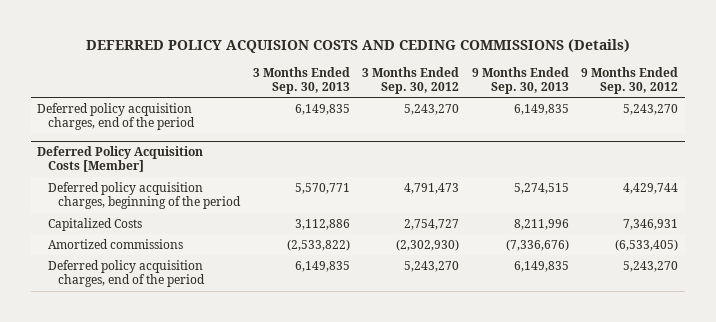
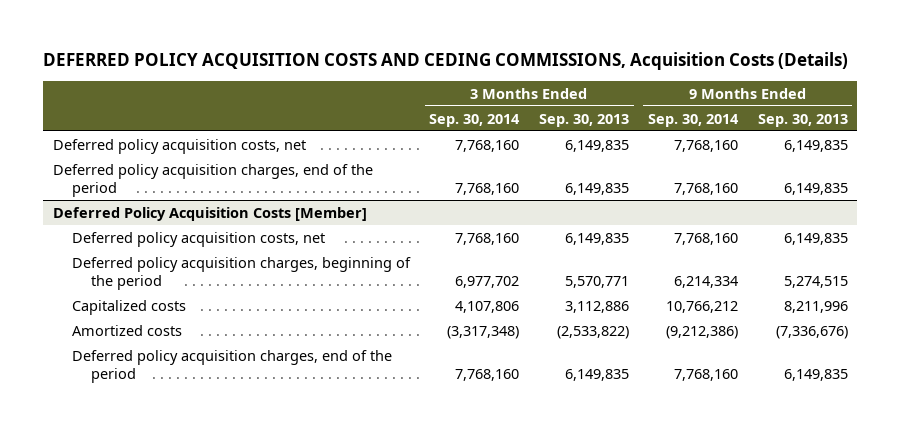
- DEFERRED POLICY ACQUISION COSTS AND CEDING COMMISSIONS (Details)
+ DEFERRED POLICY ACQUISITION COSTS AND CEDING COMMISSIONS, Acquisition Costs (Details)
- | 3 Months Ended Sep. 30, 2013 | 3 Months Ended Sep. 30, 2012 | 9 Months Ended Sep. 30, 2013 | 9 Months Ended Sep. 30, 2012
+ | 3 Months Ended Sep. 30, 2014 | 3 Months Ended Sep. 30, 2013 | 9 Months Ended Sep. 30, 2014 | 9 Months Ended Sep. 30, 2013
+ Deferred policy acquisition costs, net | 7,768,160 | 6,149,835 | 7,768,160 | 6,149,835
@ Deferred Policy Acquisition Costs [Member]
+ Deferred policy acquisition costs, net | 7,768,160 | 6,149,835 | 7,768,160 | 6,149,835
- Capitalized Costs | 3,112,886 | 2,754,727 | 8,211,996 | 7,346,931
- Amortized commissions | (2,533,822) | (2,302,930) | (7,336,676) | (6,533,405)
+ Capitalized costs | 4,107,806 | 3,112,886 | 10,766,212 | 8,211,996
+ Amortized costs | (3,317,348) | (2,533,822) | (9,212,386) | (7,336,676)

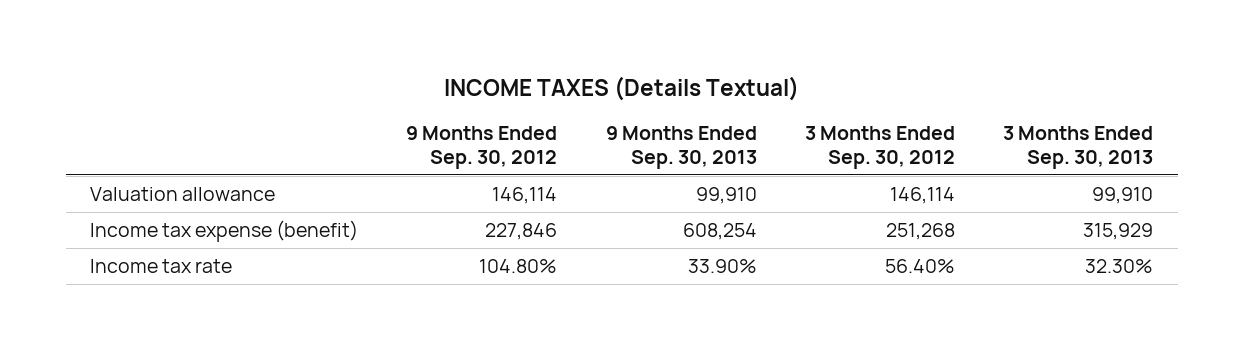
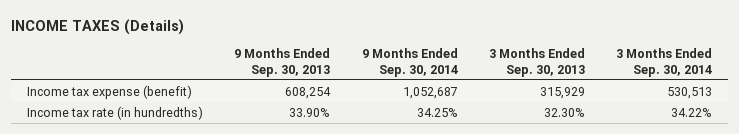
- INCOME TAXES (Details Textual)
+ INCOME TAXES (Details)
- | 9 Months Ended Sep. 30, 2012 | 9 Months Ended Sep. 30, 2013 | 3 Months Ended Sep. 30, 2012 | 3 Months Ended Sep. 30, 2013
+ | 9 Months Ended Sep. 30, 2013 | 9 Months Ended Sep. 30, 2014 | 3 Months Ended Sep. 30, 2013 | 3 Months Ended Sep. 30, 2014
- Valuation allowance | 146,114 | 99,910 | 146,114 | 99,910
- Income tax rate | 104.80% | 33.90% | 56.40% | 32.30%
+ Income tax rate (in hundredths) | 33.90% | 34.25% | 32.30% | 34.22%

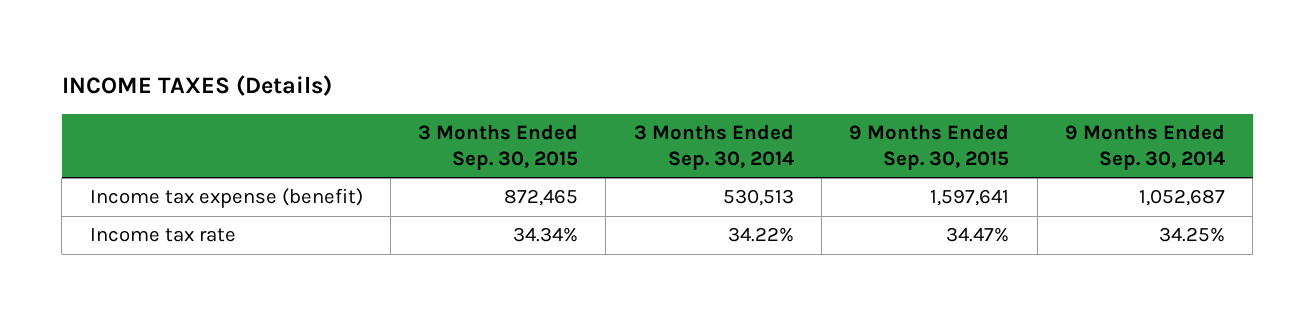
- | 9 Months Ended Sep. 30, 2013 | 9 Months Ended Sep. 30, 2014 | 3 Months Ended Sep. 30, 2013 | 3 Months Ended Sep. 30, 2014
+ | 3 Months Ended Sep. 30, 2015 | 3 Months Ended Sep. 30, 2014 | 9 Months Ended Sep. 30, 2015 | 9 Months Ended Sep. 30, 2014
- Income tax rate (in hundredths) | 33.90% | 34.25% | 32.30% | 34.22%
+ Income tax rate | 34.34% | 34.22% | 34.47% | 34.25%

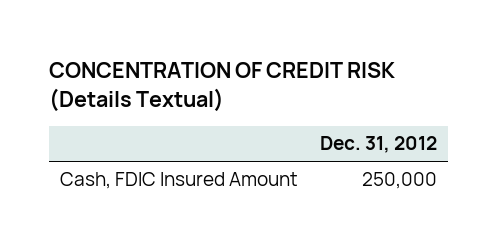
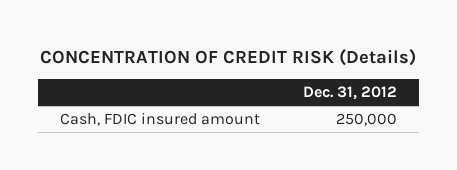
- CONCENTRATION OF CREDIT RISK (Details Textual)
+ CONCENTRATION OF CREDIT RISK (Details)
- Cash, FDIC Insured Amount | 250,000
+ Cash, FDIC insured amount | 250,000

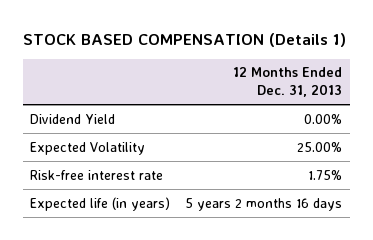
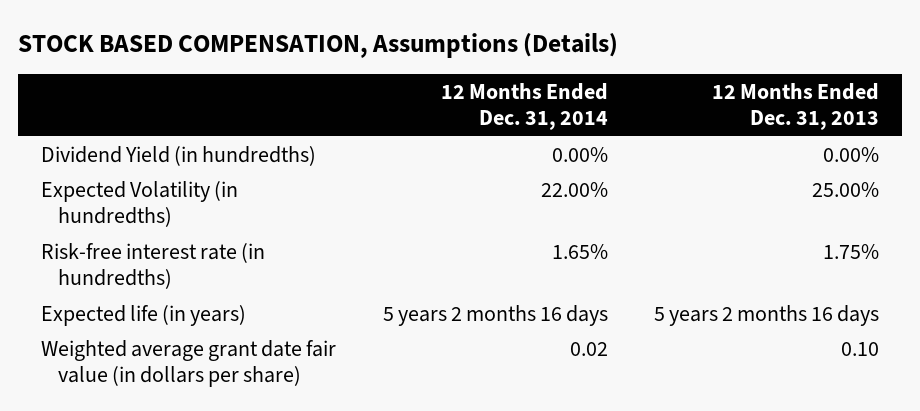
- STOCK BASED COMPENSATION (Details 1)
+ STOCK BASED COMPENSATION, Assumptions (Details)
- | 12 Months Ended Dec. 31, 2013
+ | 12 Months Ended Dec. 31, 2014 | 12 Months Ended Dec. 31, 2013
- Dividend Yield | 0.00%
- Expected Volatility | 25.00%
- Risk-free interest rate | 1.75%
+ Dividend Yield (in hundredths) | 0.00% | 0.00%
+ Expected Volatility (in hundredths) | 22.00% | 25.00%
+ Risk-free interest rate (in hundredths) | 1.65% | 1.75%
+ Weighted average grant date fair value (in dollars per share) | 0.02 | 0.10

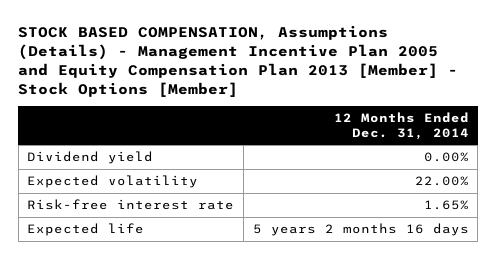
- STOCK BASED COMPENSATION, Assumptions (Details)
+ STOCK BASED COMPENSATION, Assumptions (Details) - Management Incentive Plan 2005 and Equity Compensation Plan 2013 [Member] - Stock Options [Member]
- | 12 Months Ended Dec. 31, 2014 | 12 Months Ended Dec. 31, 2013
+ | 12 Months Ended Dec. 31, 2014
- Dividend Yield (in hundredths) | 0.00% | 0.00%
- Expected Volatility (in hundredths) | 22.00% | 25.00%
- Risk-free interest rate (in hundredths) | 1.65% | 1.75%
- Expected life (in years) | 5 years 2 months 16 days | 5 years 2 months 16 days
- Weighted average grant date fair value (in dollars per share) | 0.02 | 0.10
+ Dividend yield | 0.00%
+ Expected volatility | 22.00%
+ Risk-free interest rate | 1.65%
+ Expected life | 5 years 2 months 16 days

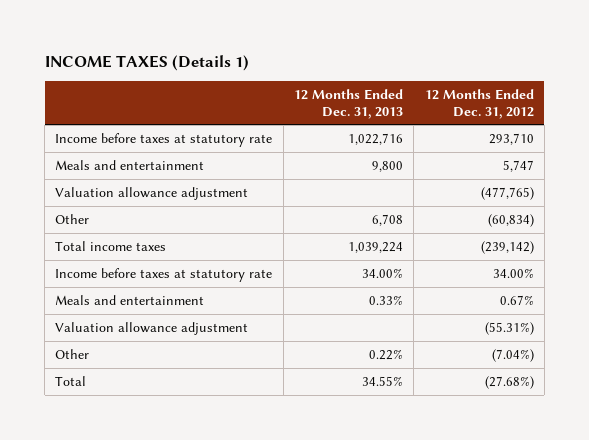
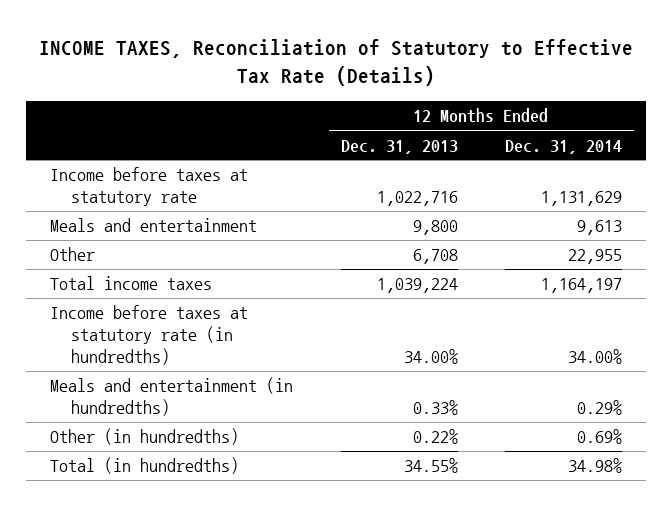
- INCOME TAXES (Details 1)
+ INCOME TAXES, Reconciliation of Statutory to Effective Tax Rate (Details)
- | 12 Months Ended Dec. 31, 2013 | 12 Months Ended Dec. 31, 2012
+ | 12 Months Ended Dec. 31, 2013 | 12 Months Ended Dec. 31, 2014
- Valuation allowance adjustment | | (477,765)
- Income before taxes at statutory rate | 34.00% | 34.00%
- Meals and entertainment | 0.33% | 0.67%
- Valuation allowance adjustment | | (55.31%)
- Other | 0.22% | (7.04%)
- Total | 34.55% | (27.68%)
+ Income before taxes at statutory rate (in hundredths) | 34.00% | 34.00%
+ Meals and entertainment (in hundredths) | 0.33% | 0.29%
+ Other (in hundredths) | 0.22% | 0.69%
+ Total (in hundredths) | 34.55% | 34.98%

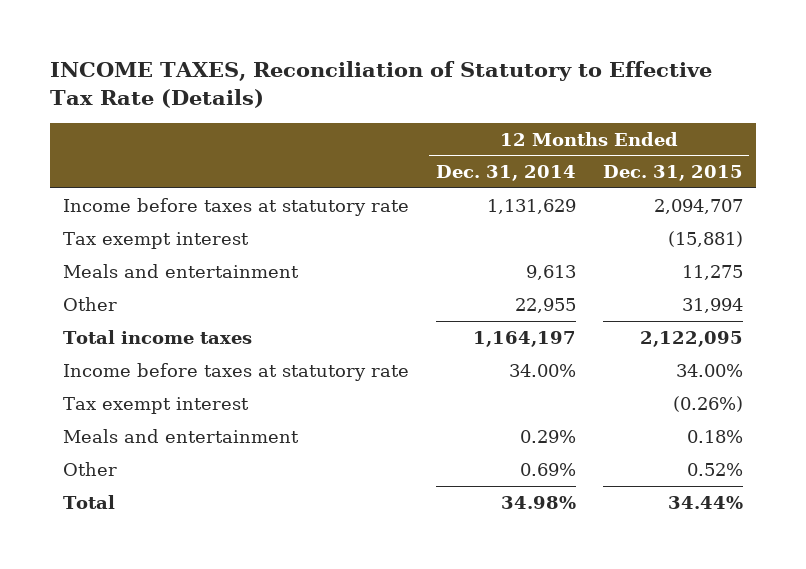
- | 12 Months Ended Dec. 31, 2013 | 12 Months Ended Dec. 31, 2014
+ | 12 Months Ended Dec. 31, 2014 | 12 Months Ended Dec. 31, 2015
+ Tax exempt interest | | (15,881)
- Income before taxes at statutory rate (in hundredths) | 34.00% | 34.00%
- Meals and entertainment (in hundredths) | 0.33% | 0.29%
- Other (in hundredths) | 0.22% | 0.69%
- Total (in hundredths) | 34.55% | 34.98%
+ Income before taxes at statutory rate | 34.00% | 34.00%
+ Tax exempt interest | | (0.26%)
+ Meals and entertainment | 0.29% | 0.18%
+ Other | 0.69% | 0.52%
+ Total | 34.98% | 34.44%

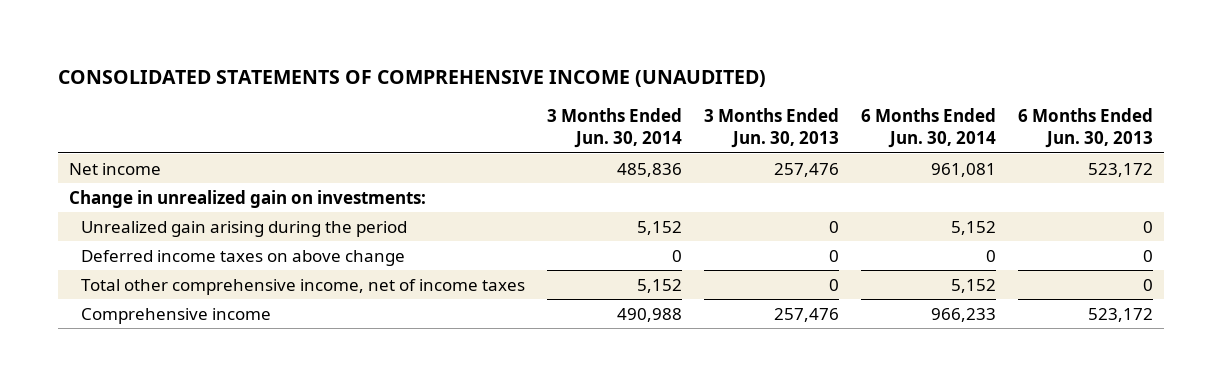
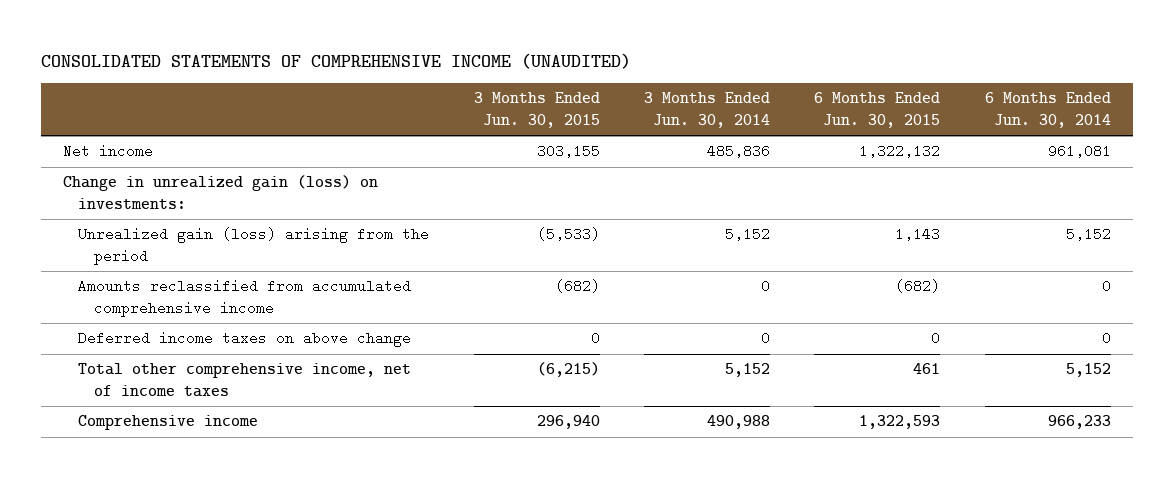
- | 3 Months Ended Jun. 30, 2014 | 3 Months Ended Jun. 30, 2013 | 6 Months Ended Jun. 30, 2014 | 6 Months Ended Jun. 30, 2013
+ | 3 Months Ended Jun. 30, 2015 | 3 Months Ended Jun. 30, 2014 | 6 Months Ended Jun. 30, 2015 | 6 Months Ended Jun. 30, 2014
- Change in unrealized gain on investments:
- Unrealized gain arising during the period | 5,152 | 0 | 5,152 | 0
+ Change in unrealized gain (loss) on investments:
+ Unrealized gain (loss) arising from the period | (5,533) | 5,152 | 1,143 | 5,152
+ Amounts reclassified from accumulated comprehensive income | (682) | 0 | (682) | 0

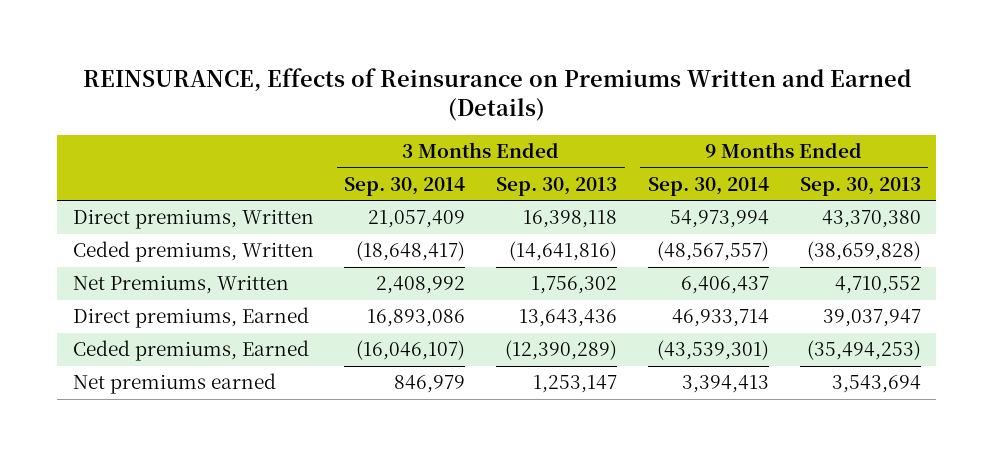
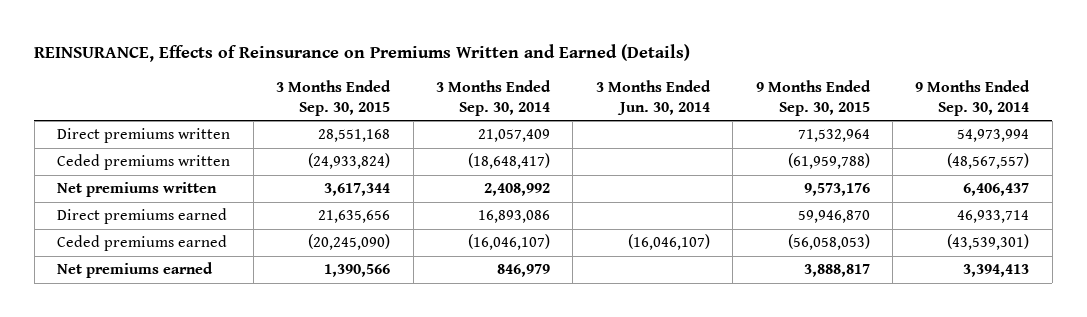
- | 3 Months Ended Sep. 30, 2014 | 3 Months Ended Sep. 30, 2013 | 9 Months Ended Sep. 30, 2014 | 9 Months Ended Sep. 30, 2013
+ | 3 Months Ended Sep. 30, 2015 | 3 Months Ended Sep. 30, 2014 | 3 Months Ended Jun. 30, 2014 | 9 Months Ended Sep. 30, 2015 | 9 Months Ended Sep. 30, 2014
- Direct premiums, Written | 21,057,409 | 16,398,118 | 54,973,994 | 43,370,380
- Ceded premiums, Written | (18,648,417) | (14,641,816) | (48,567,557) | (38,659,828)
- Net Premiums, Written | 2,408,992 | 1,756,302 | 6,406,437 | 4,710,552
- Direct premiums, Earned | 16,893,086 | 13,643,436 | 46,933,714 | 39,037,947
- Ceded premiums, Earned | (16,046,107) | (12,390,289) | (43,539,301) | (35,494,253)
+ Direct premiums written | 28,551,168 | 21,057,409 | | 71,532,964 | 54,973,994
+ Ceded premiums written | (24,933,824) | (18,648,417) | | (61,959,788) | (48,567,557)
+ Net premiums written | 3,617,344 | 2,408,992 | | 9,573,176 | 6,406,437
+ Direct premiums earned | 21,635,656 | 16,893,086 | | 59,946,870 | 46,933,714
+ Ceded premiums earned | (20,245,090) | (16,046,107) | (16,046,107) | (56,058,053) | (43,539,301)

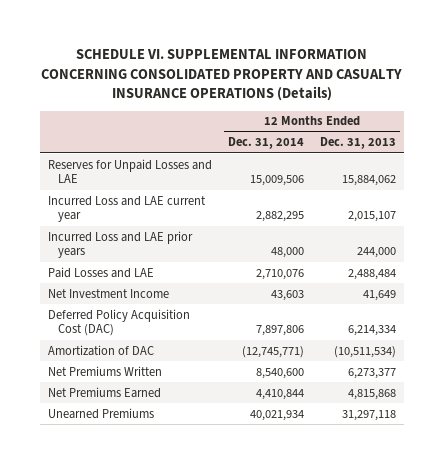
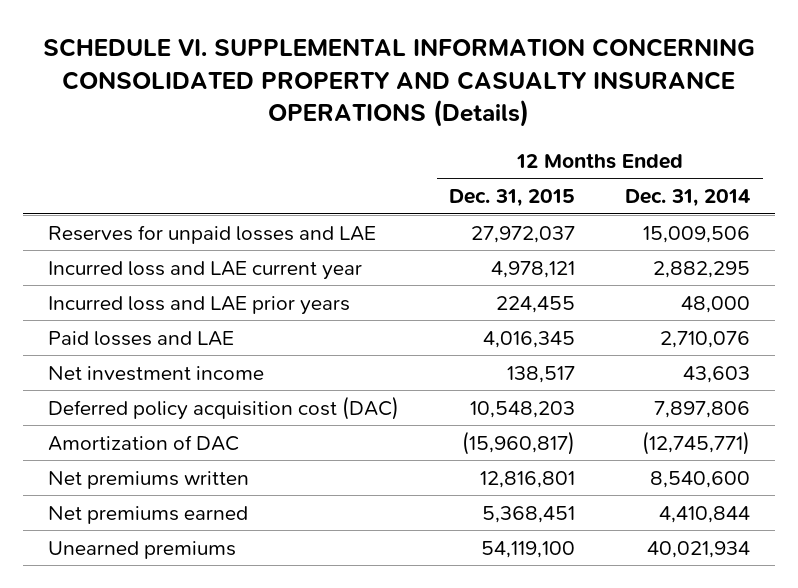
- | 12 Months Ended Dec. 31, 2014 | 12 Months Ended Dec. 31, 2013
+ | 12 Months Ended Dec. 31, 2015 | 12 Months Ended Dec. 31, 2014
- Reserves for Unpaid Losses and LAE | 15,009,506 | 15,884,062
- Incurred Loss and LAE current year | 2,882,295 | 2,015,107
- Incurred Loss and LAE prior years | 48,000 | 244,000
- Paid Losses and LAE | 2,710,076 | 2,488,484
- Net Investment Income | 43,603 | 41,649
- Deferred Policy Acquisition Cost (DAC) | 7,897,806 | 6,214,334
+ Reserves for unpaid losses and LAE | 27,972,037 | 15,009,506
+ Incurred loss and LAE current year | 4,978,121 | 2,882,295
+ Incurred loss and LAE prior years | 224,455 | 48,000
+ Paid losses and LAE | 4,016,345 | 2,710,076
+ Net investment income | 138,517 | 43,603
+ Deferred policy acquisition cost (DAC) | 10,548,203 | 7,897,806
- Net Premiums Written | 8,540,600 | 6,273,377
- Net Premiums Earned | 4,410,844 | 4,815,868
- Unearned Premiums | 40,021,934 | 31,297,118
+ Net premiums written | 12,816,801 | 8,540,600
+ Net premiums earned | 5,368,451 | 4,410,844
+ Unearned premiums | 54,119,100 | 40,021,934

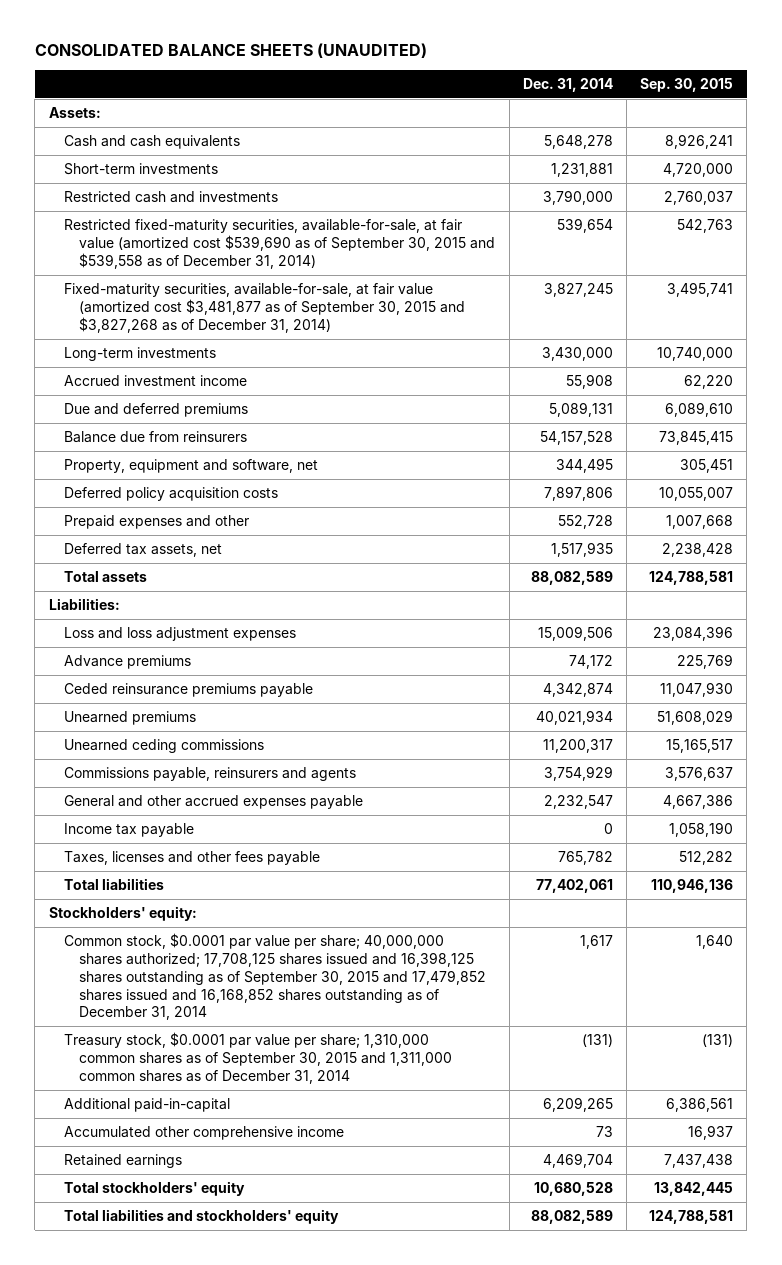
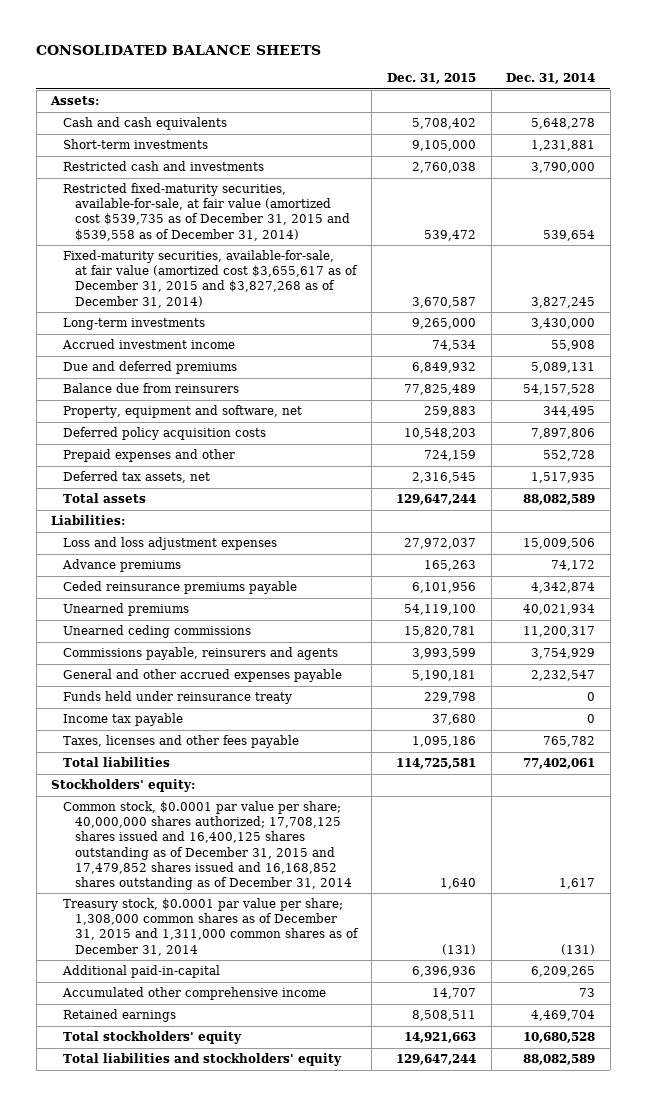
- CONSOLIDATED BALANCE SHEETS (UNAUDITED)
+ CONSOLIDATED BALANCE SHEETS
- | Dec. 31, 2014 | Sep. 30, 2015
+ | Dec. 31, 2015 | Dec. 31, 2014
- Restricted fixed-maturity securities, available-for-sale, at fair value (amortized cost $539,690 as of September 30, 2015 and $539,558 as of December 31, 2014) | 539,654 | 542,763
- Fixed-maturity securities, available-for-sale, at fair value (amortized cost $3,481,877 as of September 30, 2015 and $3,827,268 as of December 31, 2014) | 3,827,245 | 3,495,741
+ Restricted fixed-maturity securities, available-for-sale, at fair value (amortized cost $539,735 as of December 31, 2015 and $539,558 as of December 31, 2014) | 539,472 | 539,654
+ Fixed-maturity securities, available-for-sale, at fair value (amortized cost $3,655,617 as of December 31, 2015 and $3,827,268 as of December 31, 2014) | 3,670,587 | 3,827,245
+ Funds held under reinsurance treaty | 229,798 | 0
- Common stock, $0.0001 par value per share; 40,000,000 shares authorized; 17,708,125 shares issued and 16,398,125 shares outstanding as of September 30, 2015 and 17,479,852 shares issued and 16,168,852 shares outstanding as of December 31, 2014 | 1,617 | 1,640
- Treasury stock, $0.0001 par value per share; 1,310,000 common shares as of September 30, 2015 and 1,311,000 common shares as of December 31, 2014 | (131) | (131)
+ Common stock, $0.0001 par value per share; 40,000,000 shares authorized; 17,708,125 shares issued and 16,400,125 shares outstanding as of December 31, 2015 and 17,479,852 shares issued and 16,168,852 shares outstanding as of December 31, 2014 | 1,640 | 1,617
+ Treasury stock, $0.0001 par value per share; 1,308,000 common shares as of December 31, 2015 and 1,311,000 common shares as of December 31, 2014 | (131) | (131)

